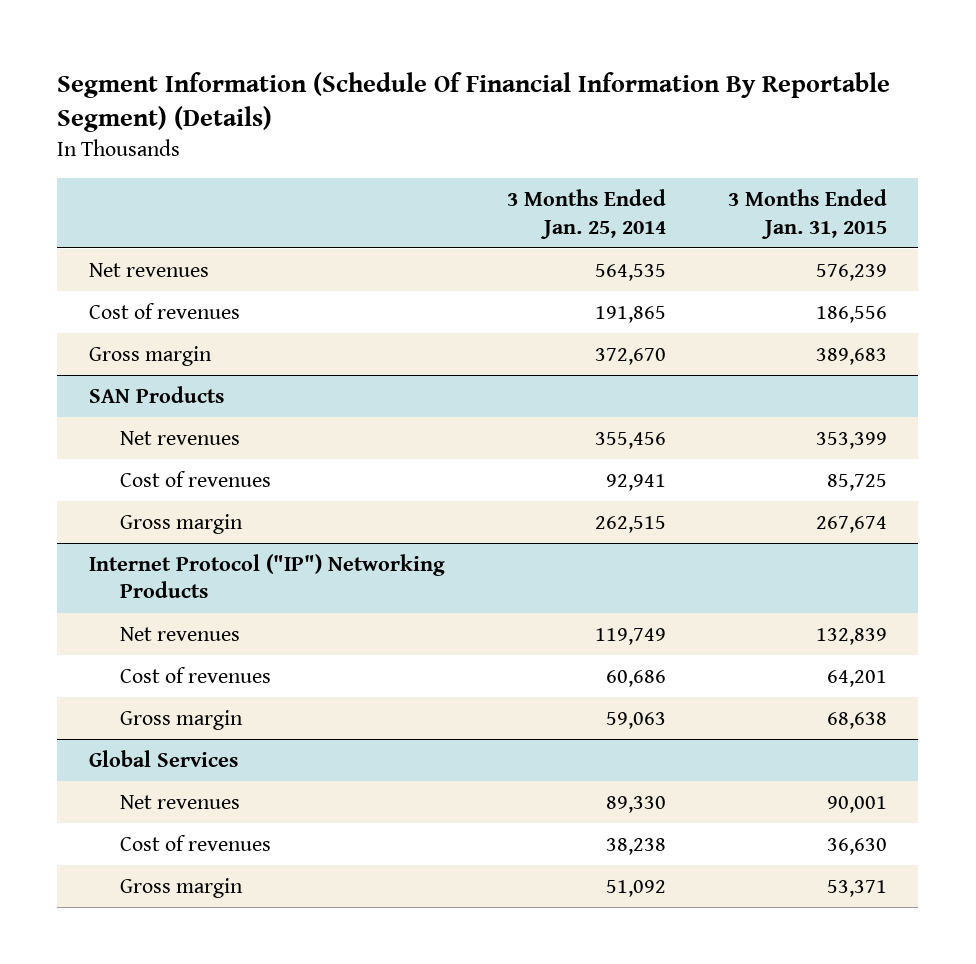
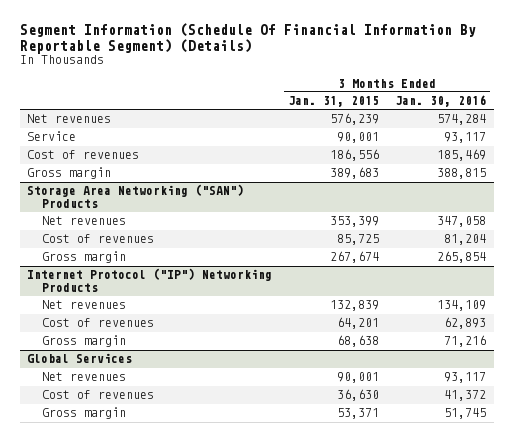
- | 3 Months Ended Jan. 25, 2014 | 3 Months Ended Jan. 31, 2015
+ | 3 Months Ended Jan. 31, 2015 | 3 Months Ended Jan. 30, 2016
+ Service | 90,001 | 93,117
- SAN Products
+ Storage Area Networking ("SAN") Products

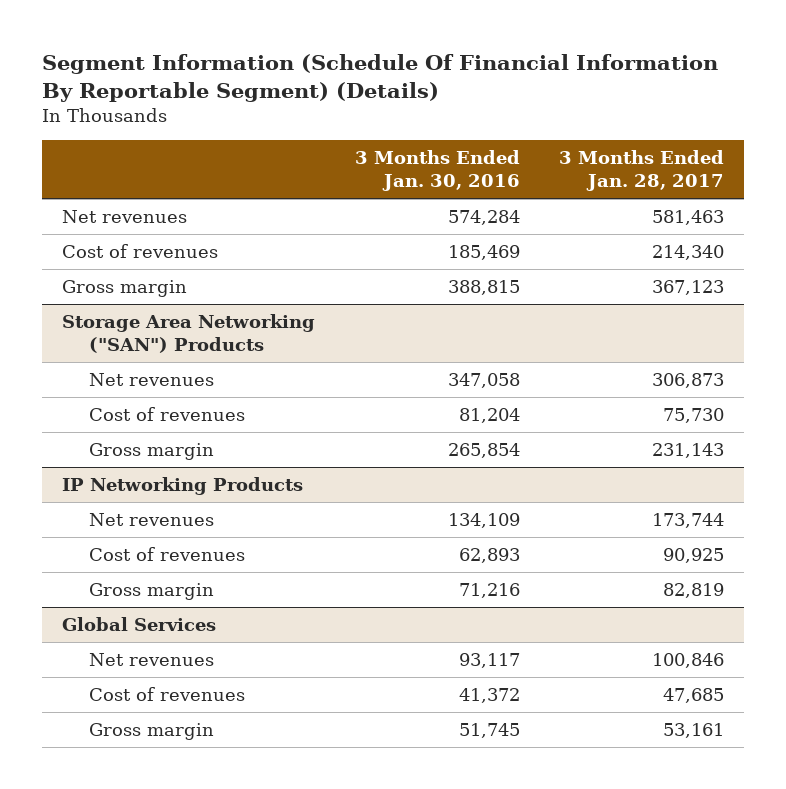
- | 3 Months Ended Jan. 31, 2015 | 3 Months Ended Jan. 30, 2016
+ | 3 Months Ended Jan. 30, 2016 | 3 Months Ended Jan. 28, 2017
- Service | 90,001 | 93,117
- Internet Protocol ("IP") Networking Products
+ IP Networking Products

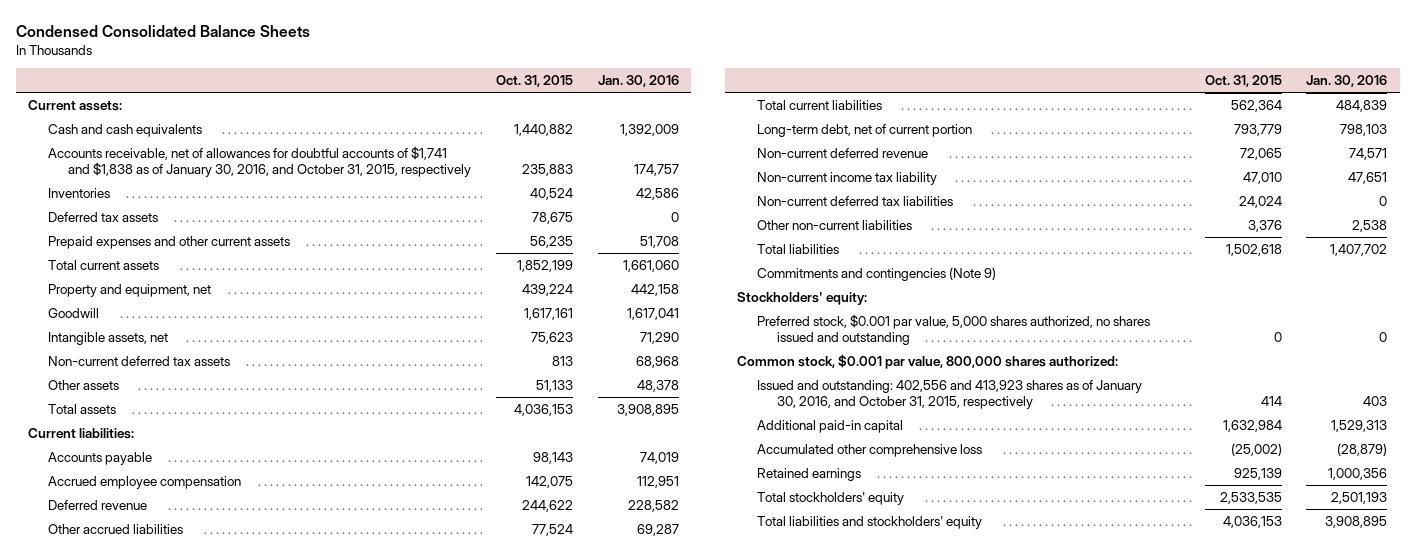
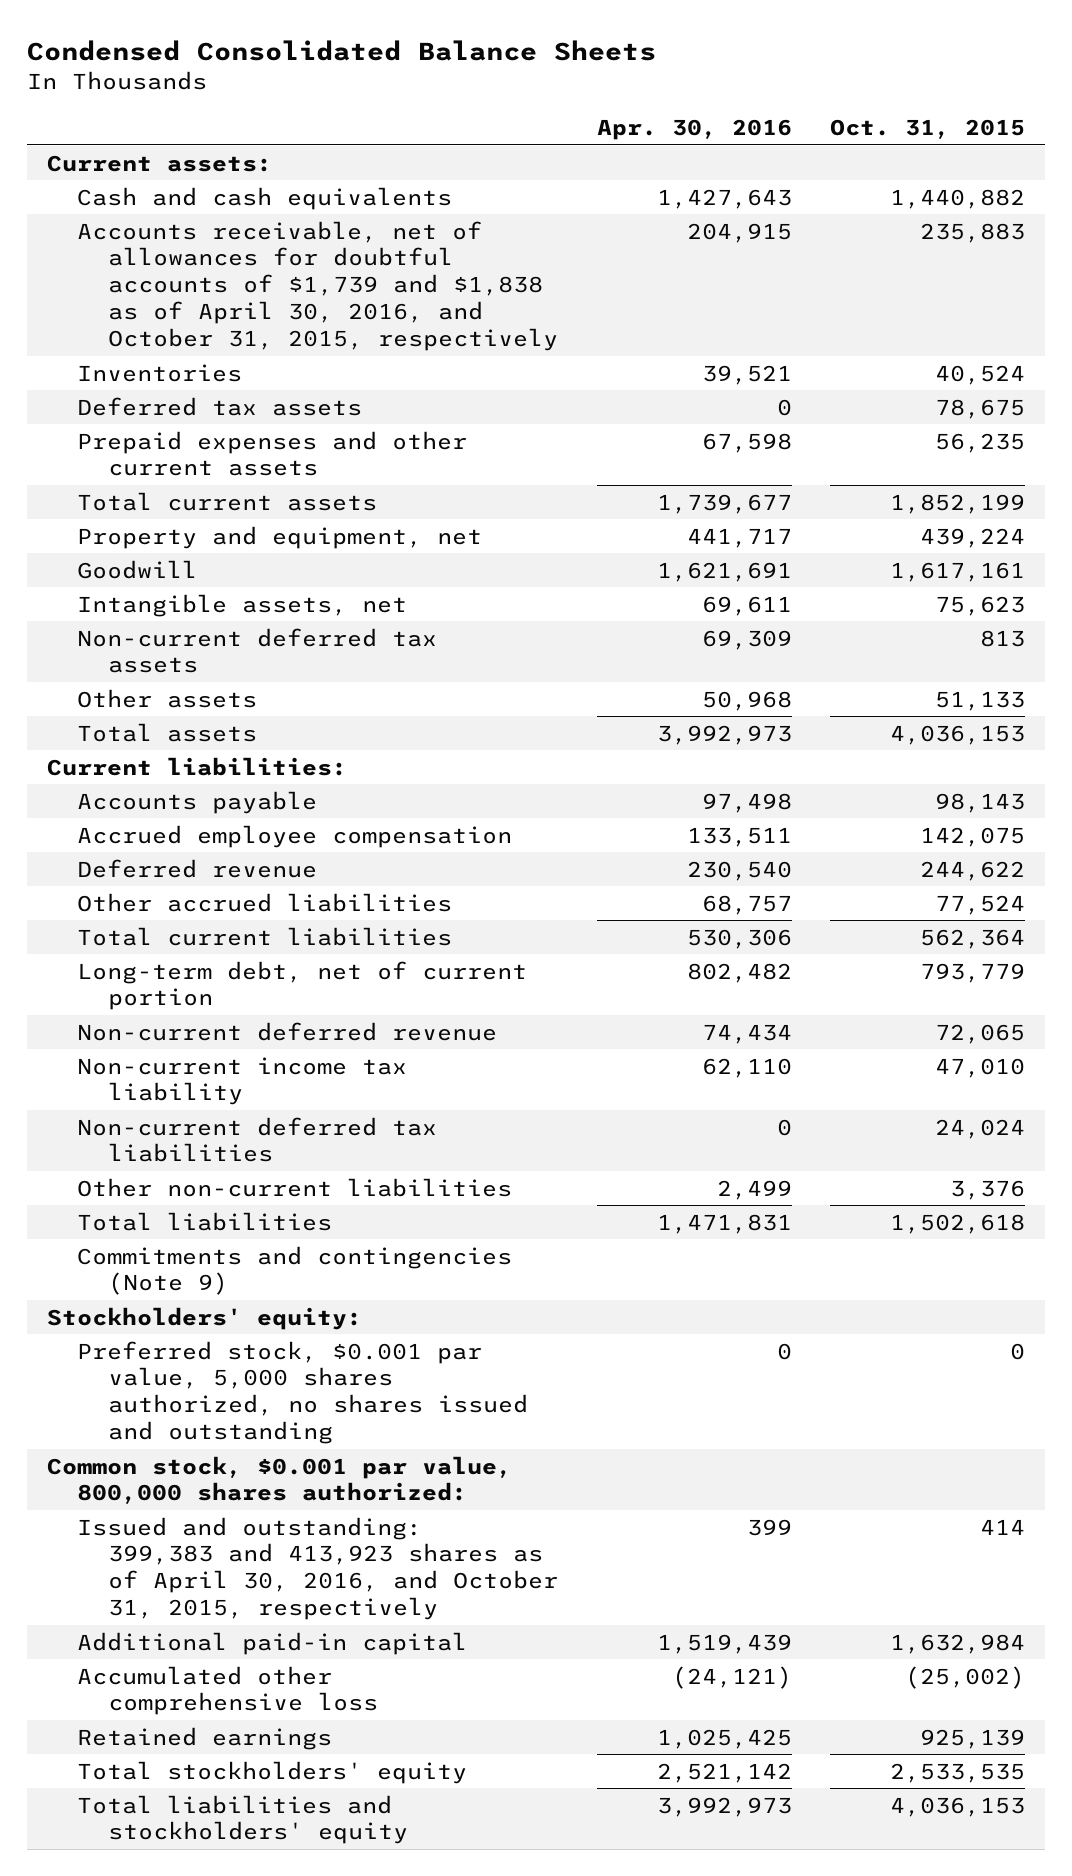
- | Oct. 31, 2015 | Jan. 30, 2016
+ | Apr. 30, 2016 | Oct. 31, 2015
- Accounts receivable, net of allowances for doubtful accounts of $1,741 and $1,838 as of January 30, 2016, and October 31, 2015, respectively | 235,883 | 174,757
+ Accounts receivable, net of allowances for doubtful accounts of $1,739 and $1,838 as of April 30, 2016, and October 31, 2015, respectively | 204,915 | 235,883
- Issued and outstanding: 402,556 and 413,923 shares as of January 30, 2016, and October 31, 2015, respectively | 414 | 403
+ Issued and outstanding: 399,383 and 413,923 shares as of April 30, 2016, and October 31, 2015, respectively | 399 | 414

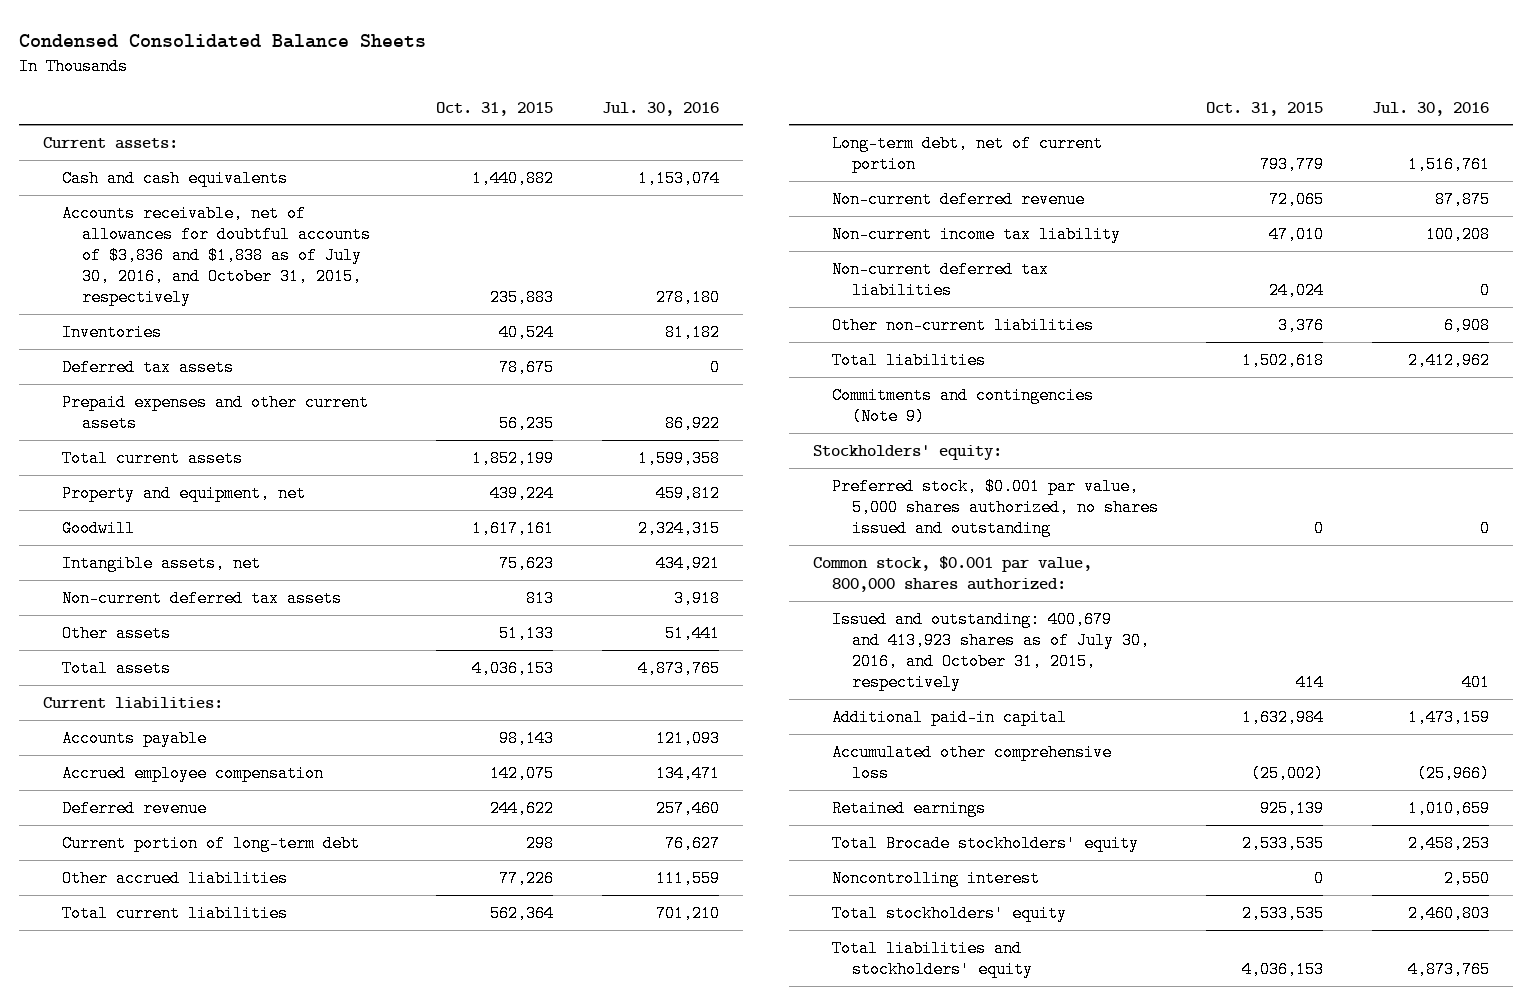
- | Apr. 30, 2016 | Oct. 31, 2015
+ | Oct. 31, 2015 | Jul. 30, 2016
- Accounts receivable, net of allowances for doubtful accounts of $1,739 and $1,838 as of April 30, 2016, and October 31, 2015, respectively | 204,915 | 235,883
+ Accounts receivable, net of allowances for doubtful accounts of $3,836 and $1,838 as of July 30, 2016, and October 31, 2015, respectively | 235,883 | 278,180
- Other accrued liabilities | 68,757 | 77,524
+ Current portion of long-term debt | 298 | 76,627
+ Other accrued liabilities | 77,226 | 111,559
- Issued and outstanding: 399,383 and 413,923 shares as of April 30, 2016, and October 31, 2015, respectively | 399 | 414
+ Issued and outstanding: 400,679 and 413,923 shares as of July 30, 2016, and October 31, 2015, respectively | 414 | 401
+ Total Brocade stockholders' equity | 2,533,535 | 2,458,253
+ Noncontrolling interest | 0 | 2,550

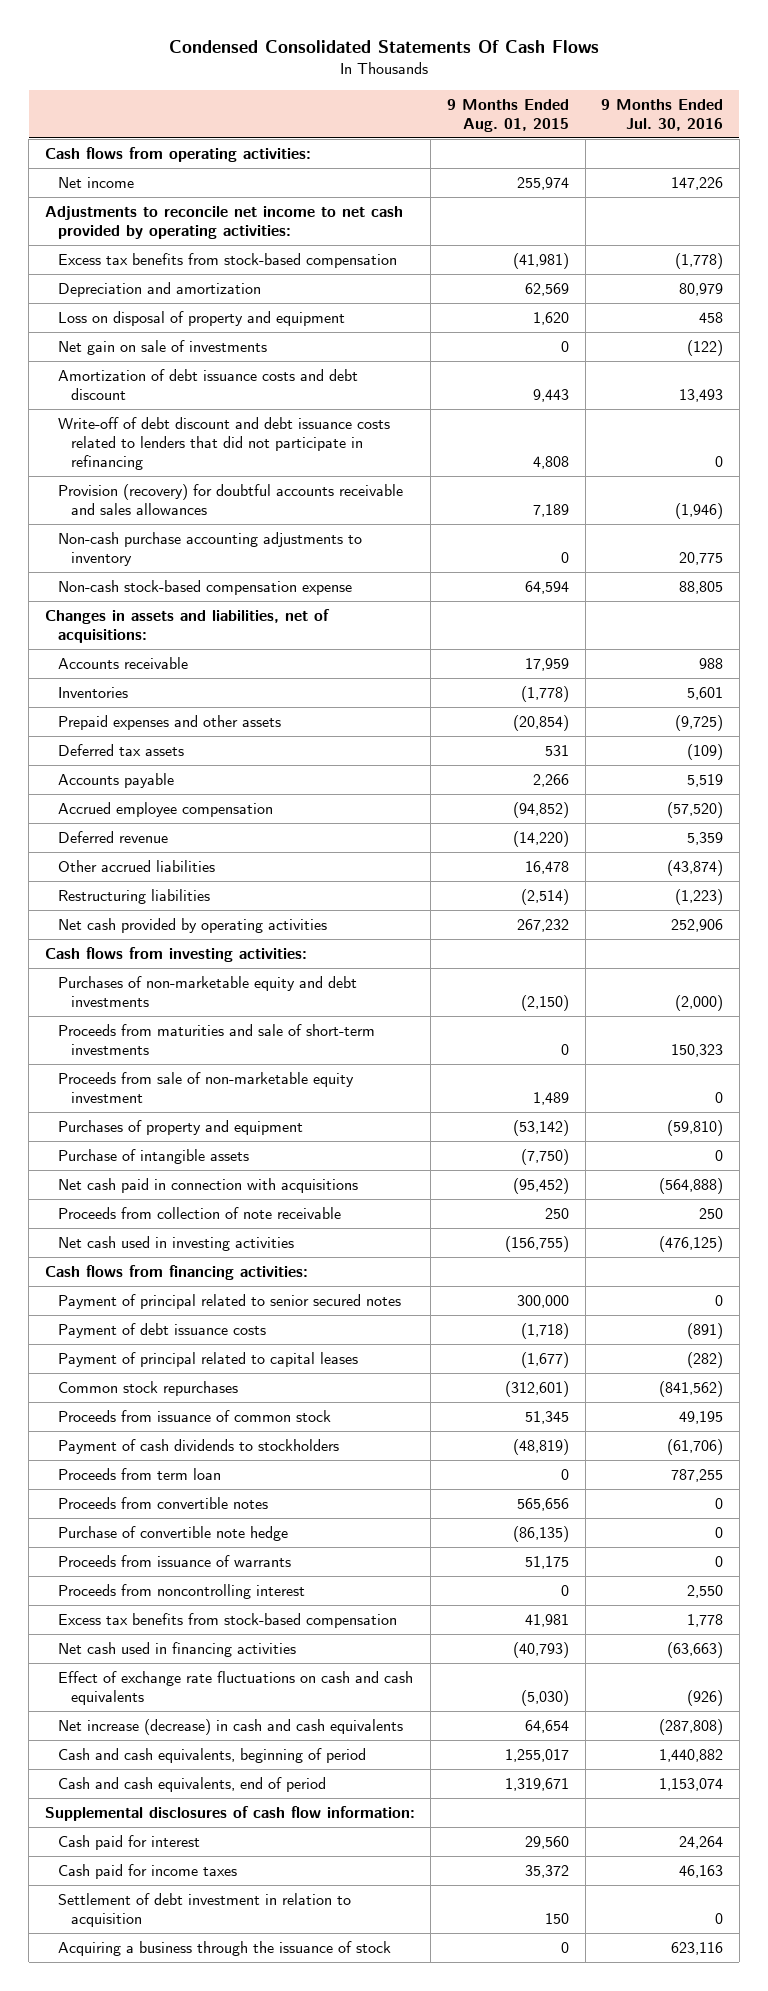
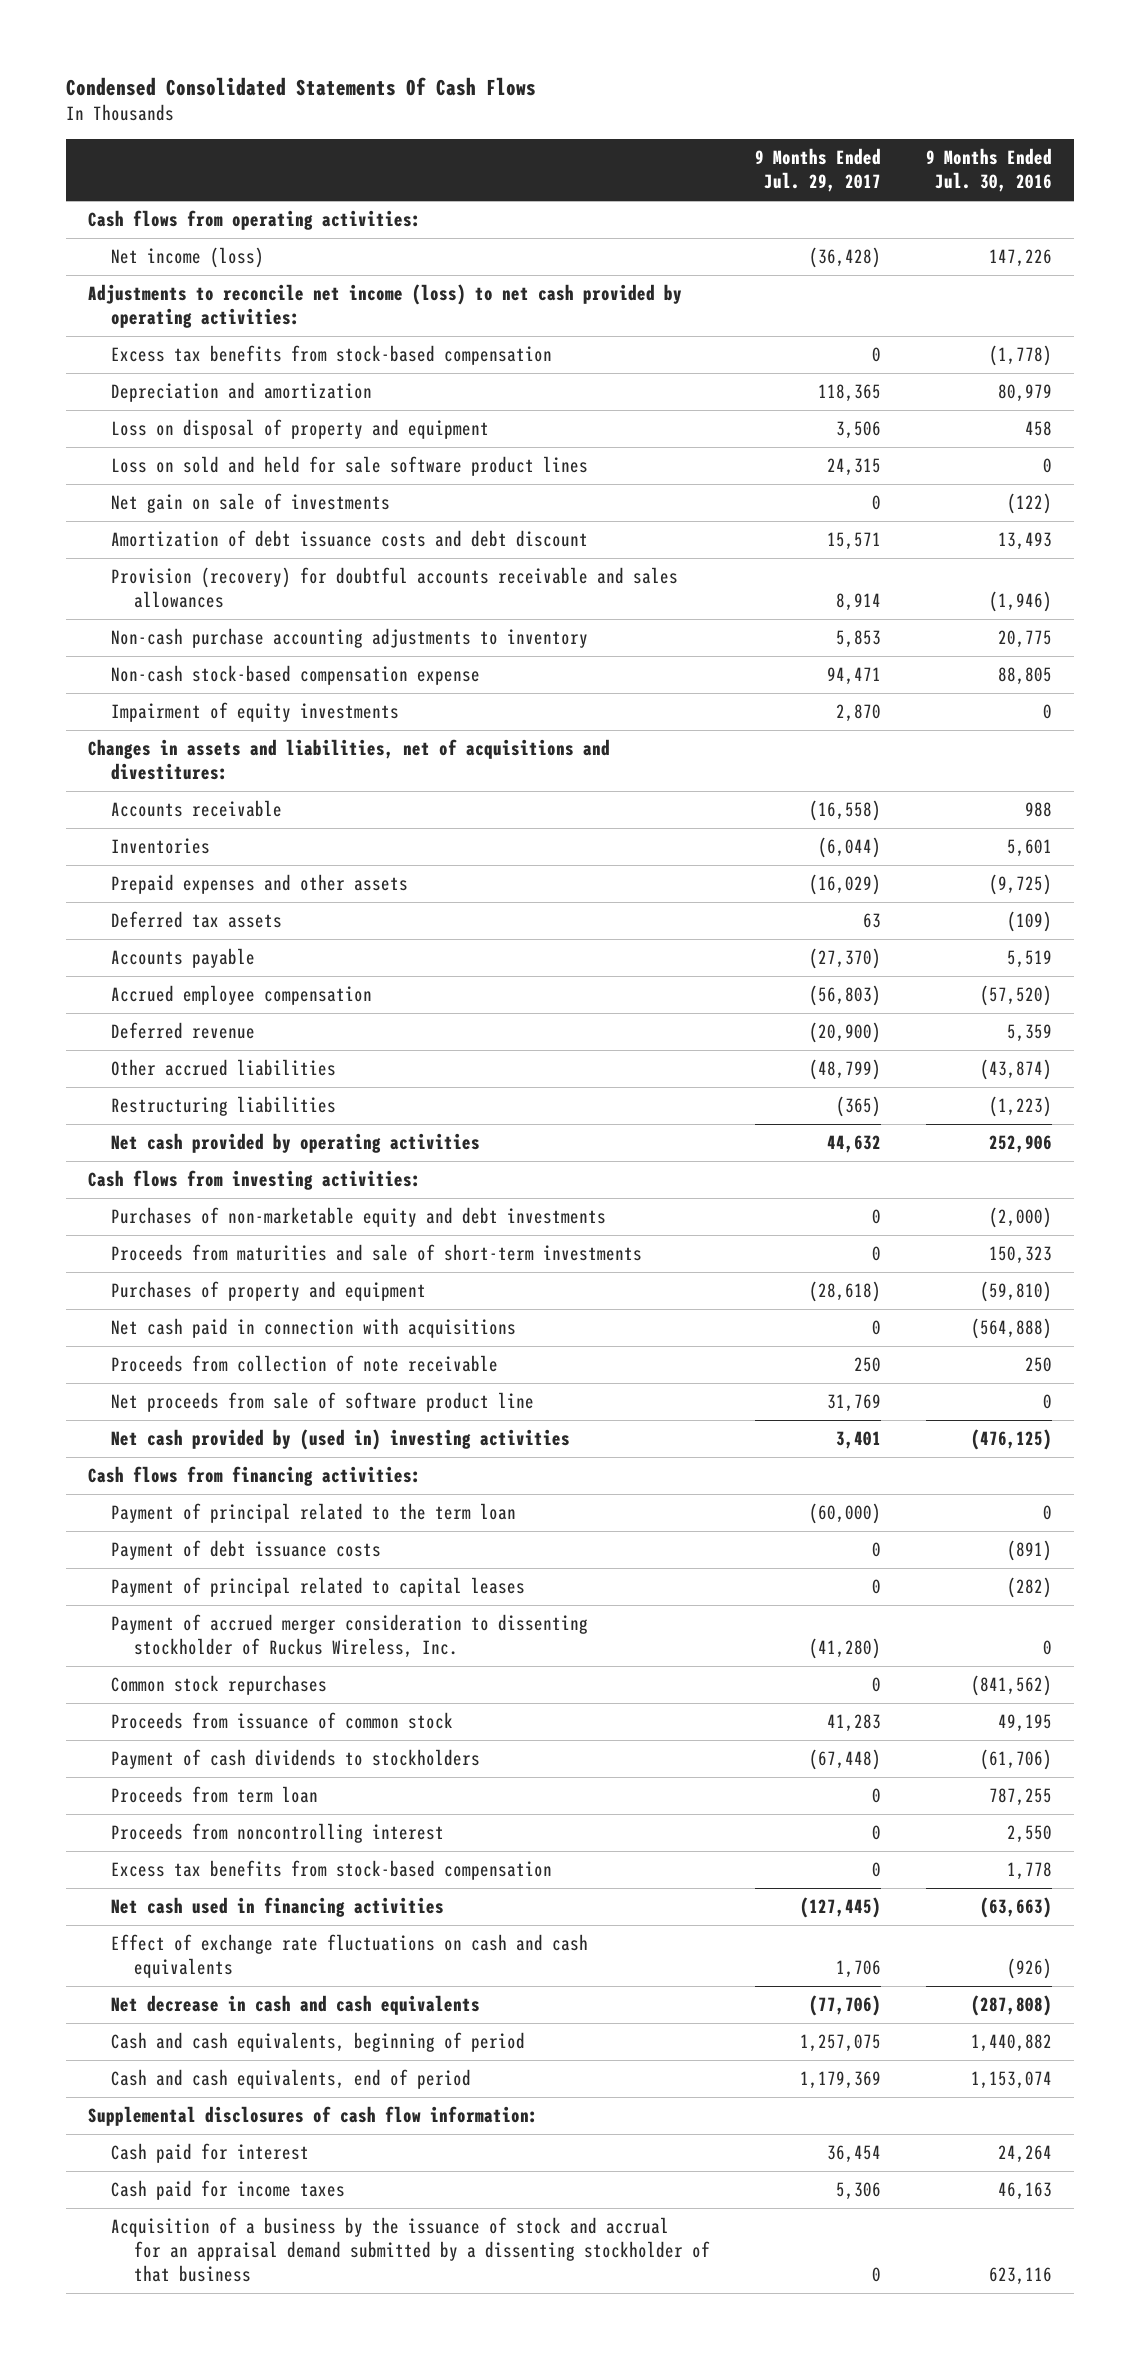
- | 9 Months Ended Aug. 01, 2015 | 9 Months Ended Jul. 30, 2016
+ | 9 Months Ended Jul. 29, 2017 | 9 Months Ended Jul. 30, 2016
- Net income | 255,974 | 147,226
- Adjustments to reconcile net income to net cash provided by operating activities:
+ Net income (loss) | (36,428) | 147,226
+ Adjustments to reconcile net income (loss) to net cash provided by operating activities:
+ Loss on sold and held for sale software product lines | 24,315 | 0
- Write-off of debt discount and debt issuance costs related to lenders that did not participate in refinancing | 4,808 | 0
- Changes in assets and liabilities, net of acquisitions:
+ Impairment of equity investments | 2,870 | 0
+ Changes in assets and liabilities, net of acquisitions and divestitures:
- Proceeds from sale of non-marketable equity investment | 1,489 | 0
- Purchase of intangible assets | (7,750) | 0
- Net cash used in investing activities | (156,755) | (476,125)
+ Net proceeds from sale of software product line | 31,769 | 0
+ Net cash provided by (used in) investing activities | 3,401 | (476,125)
- Payment of principal related to senior secured notes | 300,000 | 0
+ Payment of principal related to the term loan | (60,000) | 0
+ Payment of accrued merger consideration to dissenting stockholder of Ruckus Wireless, Inc. | (41,280) | 0
- Proceeds from convertible notes | 565,656 | 0
- Purchase of convertible note hedge | (86,135) | 0
- Proceeds from issuance of warrants | 51,175 | 0
- Net increase (decrease) in cash and cash equivalents | 64,654 | (287,808)
+ Net decrease in cash and cash equivalents | (77,706) | (287,808)
- Settlement of debt investment in relation to acquisition | 150 | 0
- Acquiring a business through the issuance of stock | 0 | 623,116
+ Acquisition of a business by the issuance of stock and accrual for an appraisal demand submitted by a dissenting stockholder of that business | 0 | 623,116

